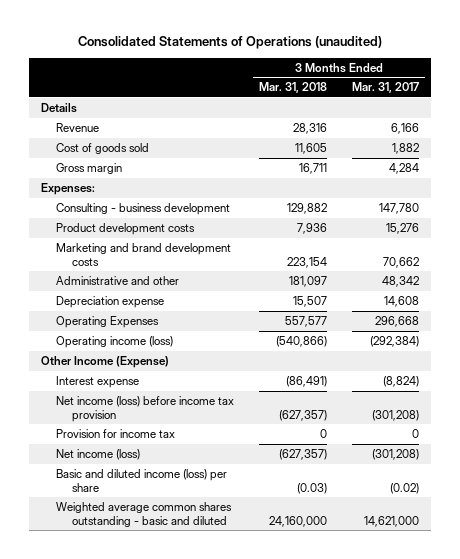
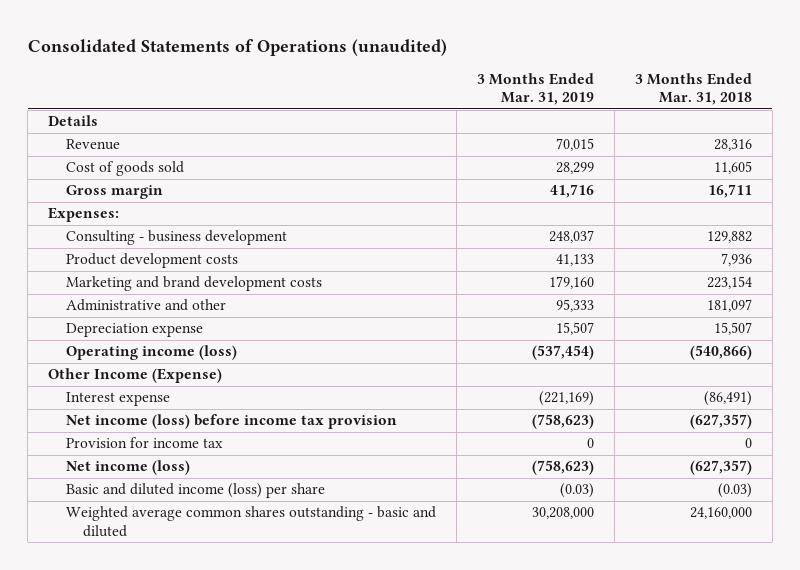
- | 3 Months Ended Mar. 31, 2018 | 3 Months Ended Mar. 31, 2017
+ | 3 Months Ended Mar. 31, 2019 | 3 Months Ended Mar. 31, 2018
- Operating Expenses | 557,577 | 296,668

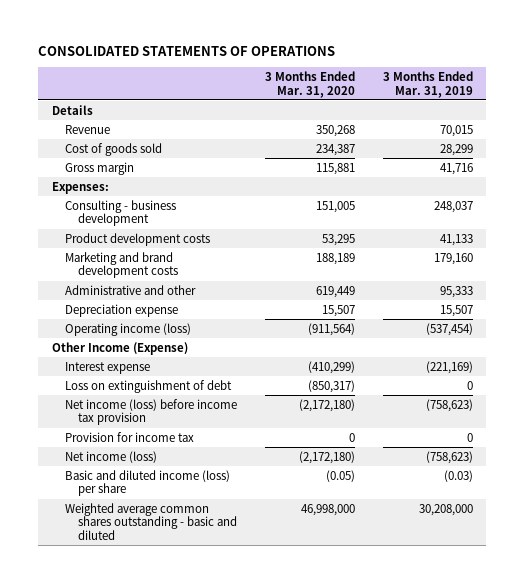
- Consolidated Statements of Operations (unaudited)
+ CONSOLIDATED STATEMENTS OF OPERATIONS
- | 3 Months Ended Mar. 31, 2019 | 3 Months Ended Mar. 31, 2018
+ | 3 Months Ended Mar. 31, 2020 | 3 Months Ended Mar. 31, 2019
+ Loss on extinguishment of debt | (850,317) | 0

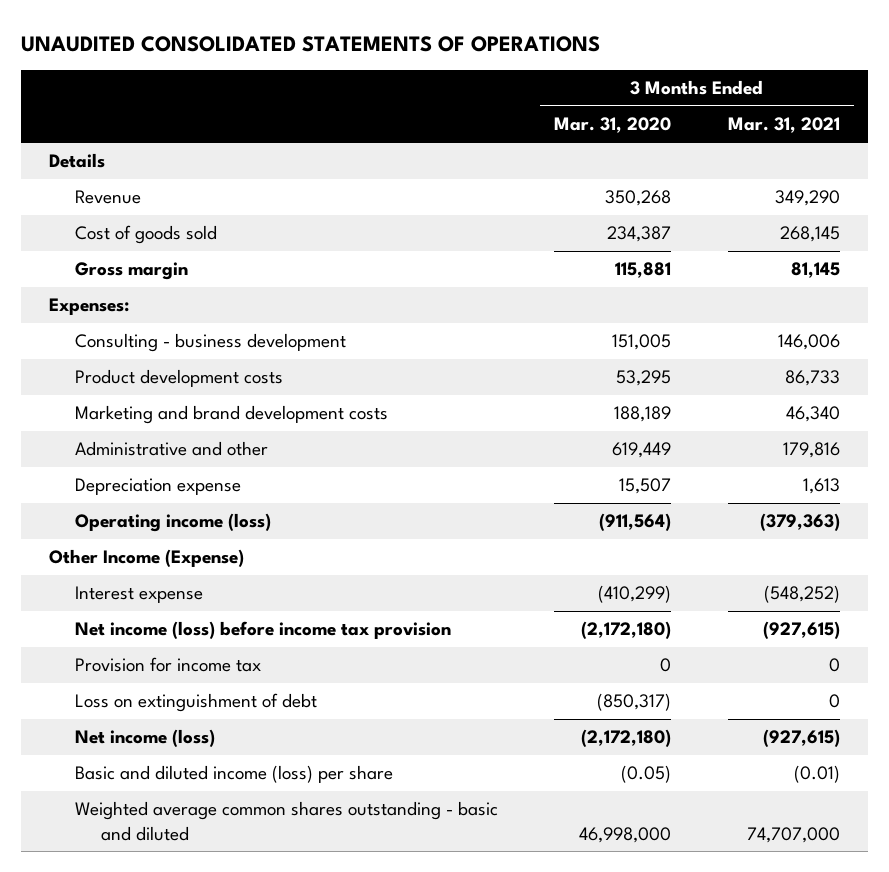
- CONSOLIDATED STATEMENTS OF OPERATIONS
+ UNAUDITED CONSOLIDATED STATEMENTS OF OPERATIONS
- | 3 Months Ended Mar. 31, 2020 | 3 Months Ended Mar. 31, 2019
+ | 3 Months Ended Mar. 31, 2020 | 3 Months Ended Mar. 31, 2021
moved down: Loss on extinguishment of debt | (850,317) | 0

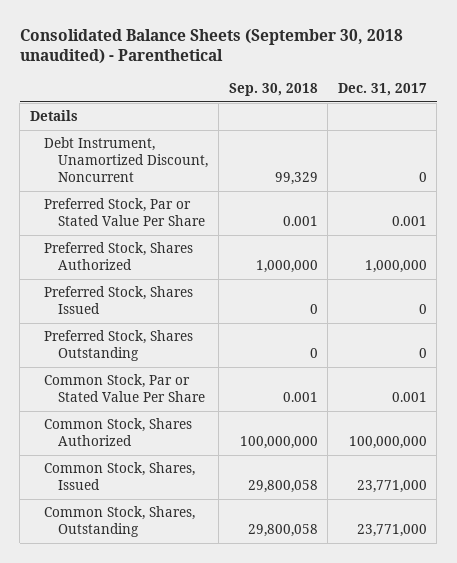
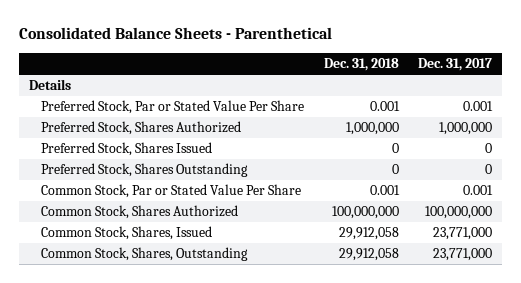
- Consolidated Balance Sheets (September 30, 2018 unaudited) - Parenthetical
+ Consolidated Balance Sheets - Parenthetical
- | Sep. 30, 2018 | Dec. 31, 2017
+ | Dec. 31, 2018 | Dec. 31, 2017
- Debt Instrument, Unamortized Discount, Noncurrent | 99,329 | 0

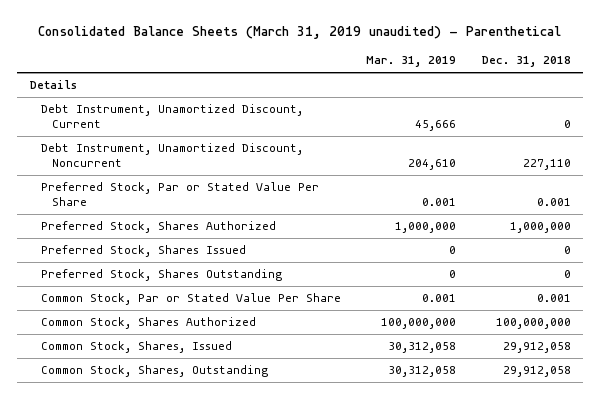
- Consolidated Balance Sheets - Parenthetical
+ Consolidated Balance Sheets (March 31, 2019 unaudited) - Parenthetical
- | Dec. 31, 2018 | Dec. 31, 2017
+ | Mar. 31, 2019 | Dec. 31, 2018
+ Debt Instrument, Unamortized Discount, Current | 45,666 | 0
+ Debt Instrument, Unamortized Discount, Noncurrent | 204,610 | 227,110

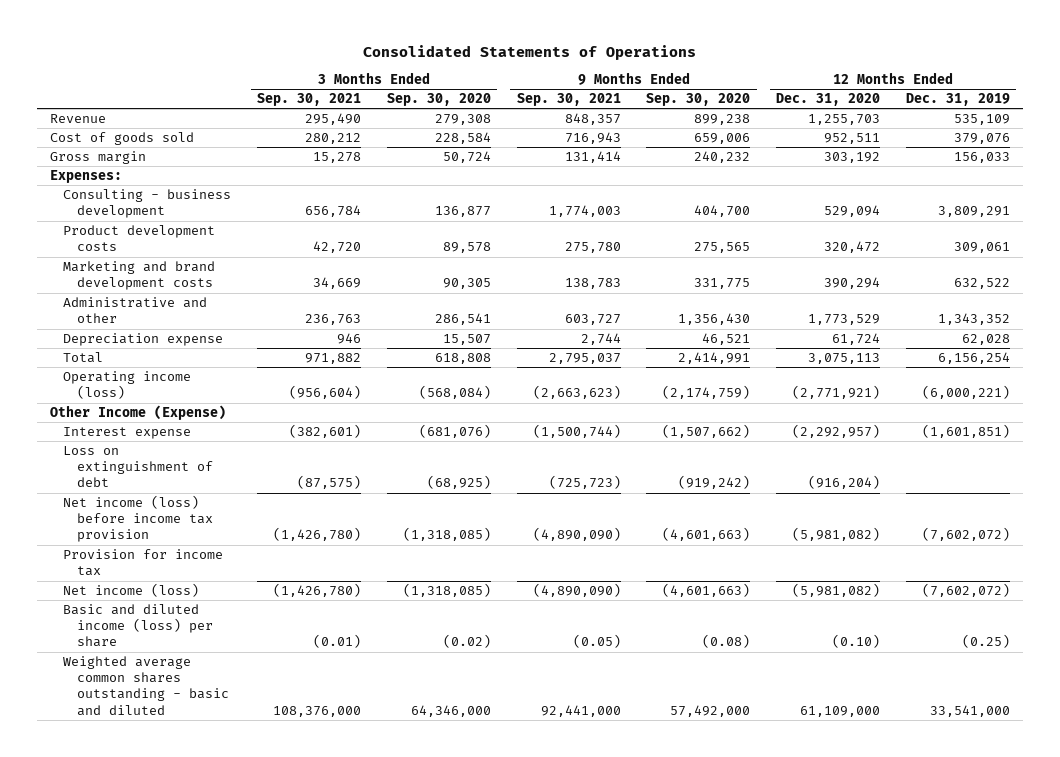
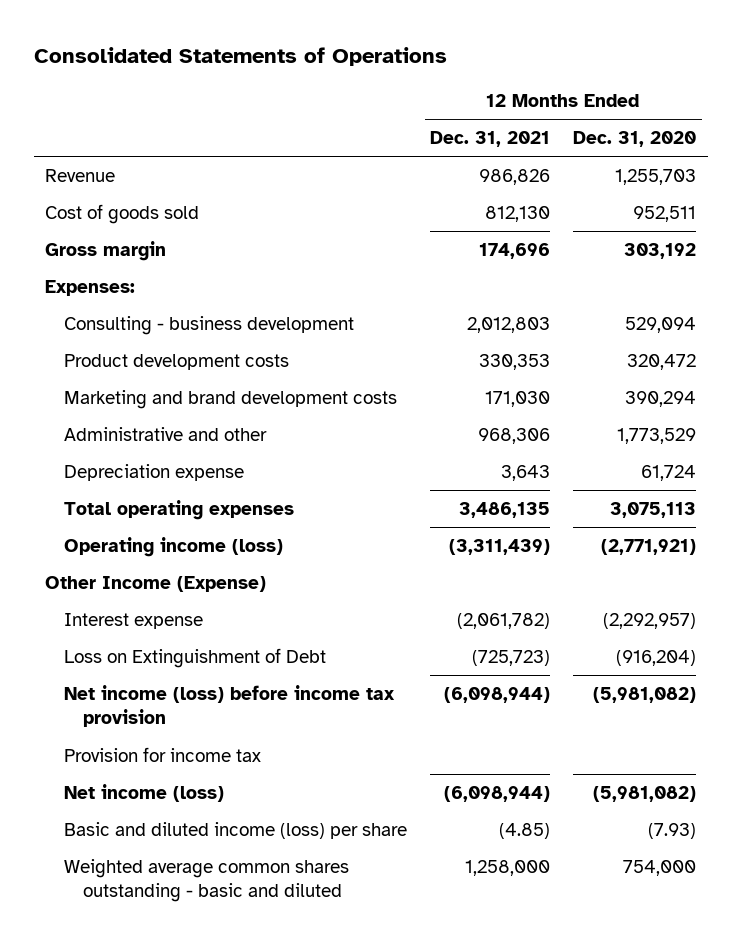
- | 3 Months Ended Sep. 30, 2021 | 3 Months Ended Sep. 30, 2020 | 9 Months Ended Sep. 30, 2021 | 9 Months Ended Sep. 30, 2020 | 12 Months Ended Dec. 31, 2020 | 12 Months Ended Dec. 31, 2019
+ | 12 Months Ended Dec. 31, 2021 | 12 Months Ended Dec. 31, 2020
- Total | 971,882 | 618,808 | 2,795,037 | 2,414,991 | 3,075,113 | 6,156,254
+ Total operating expenses | 3,486,135 | 3,075,113
- Loss on extinguishment of debt | (87,575) | (68,925) | (725,723) | (919,242) | (916,204) |
+ Loss on Extinguishment of Debt | (725,723) | (916,204)
- Basic and diluted income (loss) per share | (0.01) | (0.02) | (0.05) | (0.08) | (0.10) | (0.25)
- Weighted average common shares outstanding - basic and diluted | 108,376,000 | 64,346,000 | 92,441,000 | 57,492,000 | 61,109,000 | 33,541,000
+ Basic and diluted income (loss) per share | (4.85) | (7.93)
+ Weighted average common shares outstanding - basic and diluted | 1,258,000 | 754,000

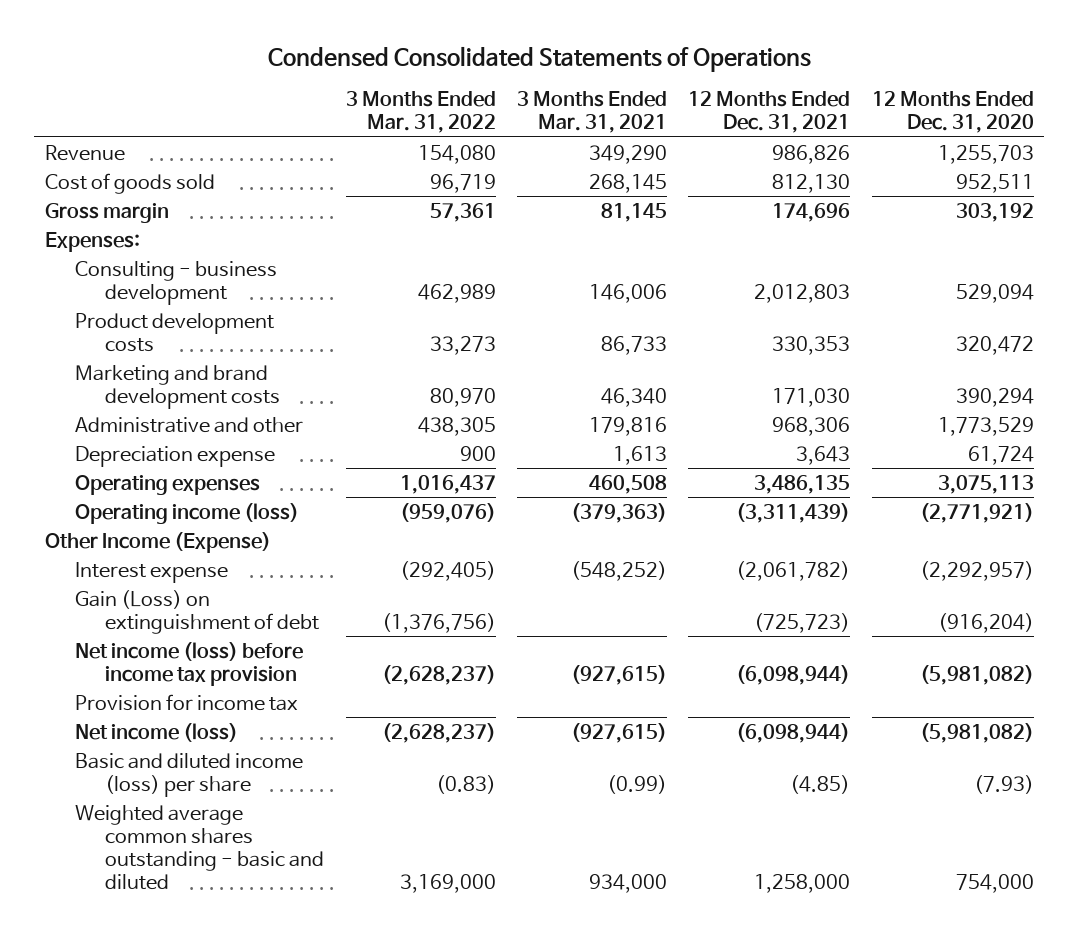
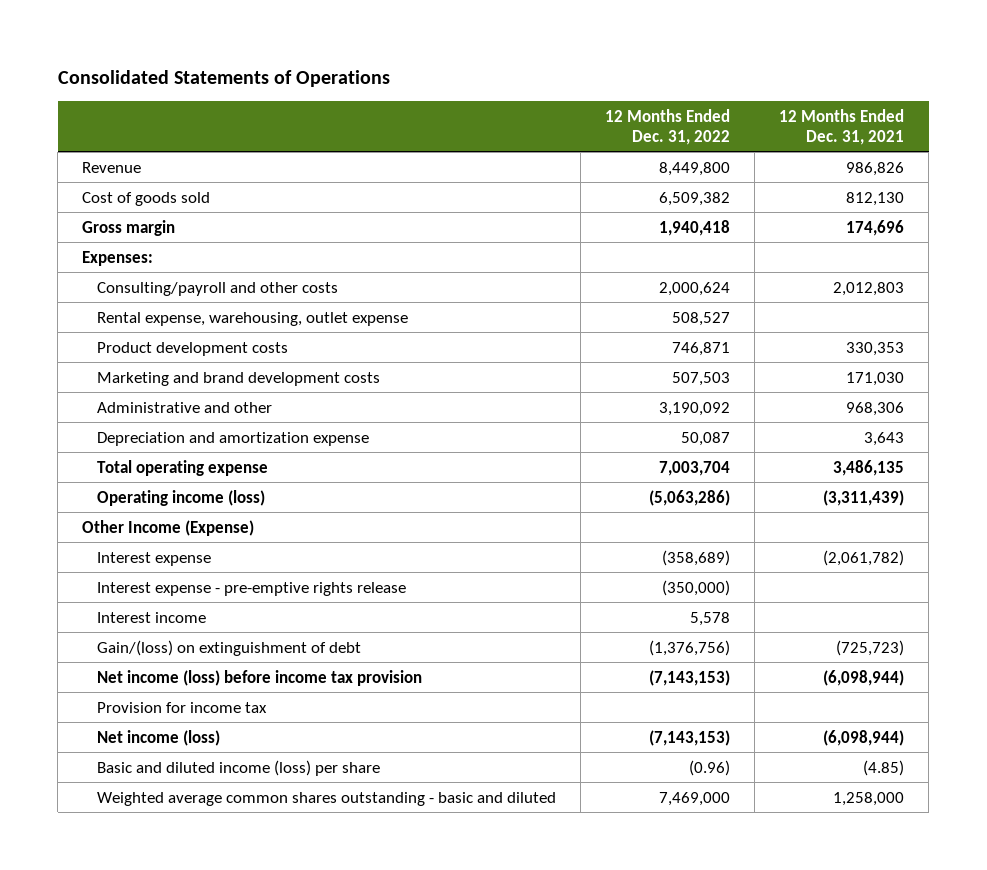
- Condensed Consolidated Statements of Operations
+ Consolidated Statements of Operations
- | 3 Months Ended Mar. 31, 2022 | 3 Months Ended Mar. 31, 2021 | 12 Months Ended Dec. 31, 2021 | 12 Months Ended Dec. 31, 2020
+ | 12 Months Ended Dec. 31, 2022 | 12 Months Ended Dec. 31, 2021
- Consulting - business development | 462,989 | 146,006 | 2,012,803 | 529,094
+ Consulting/payroll and other costs | 2,000,624 | 2,012,803
+ Rental expense, warehousing, outlet expense | 508,527 |
- Depreciation expense | 900 | 1,613 | 3,643 | 61,724
- Operating expenses | 1,016,437 | 460,508 | 3,486,135 | 3,075,113
+ Depreciation and amortization expense | 50,087 | 3,643
+ Total operating expense | 7,003,704 | 3,486,135
- Gain (Loss) on extinguishment of debt | (1,376,756) | | (725,723) | (916,204)
+ Interest expense - pre-emptive rights release | (350,000) |
+ Interest income | 5,578 |
+ Gain/(loss) on extinguishment of debt | (1,376,756) | (725,723)

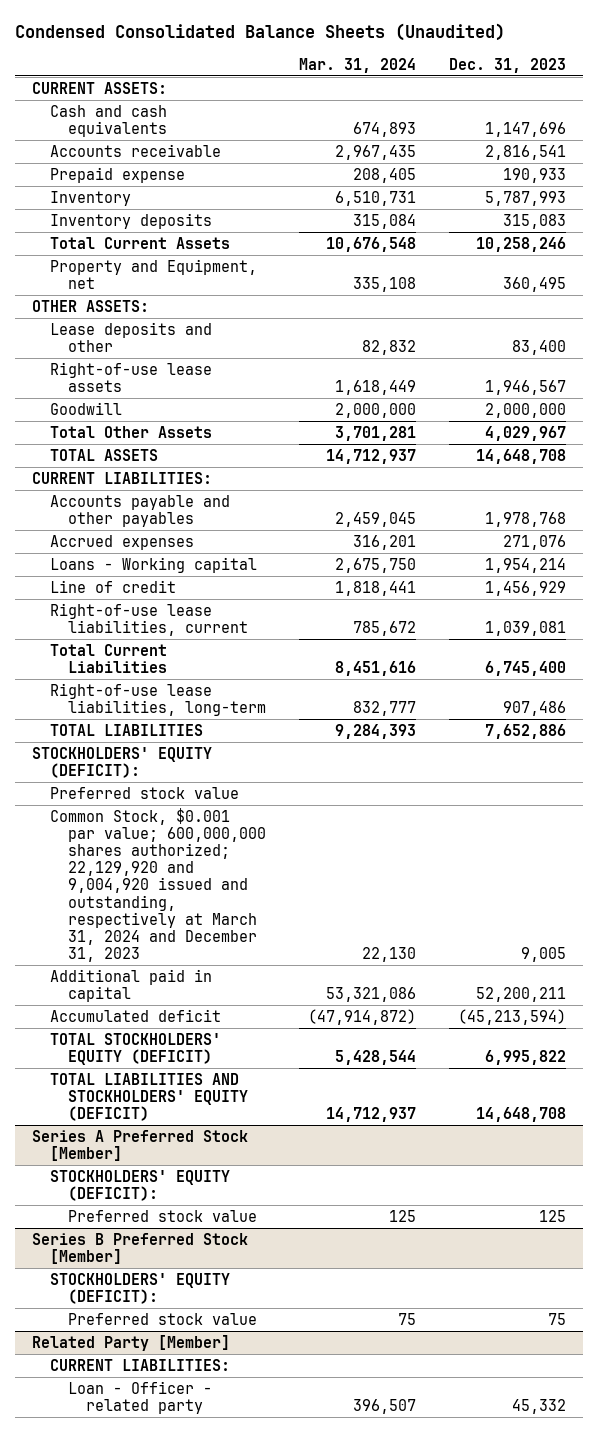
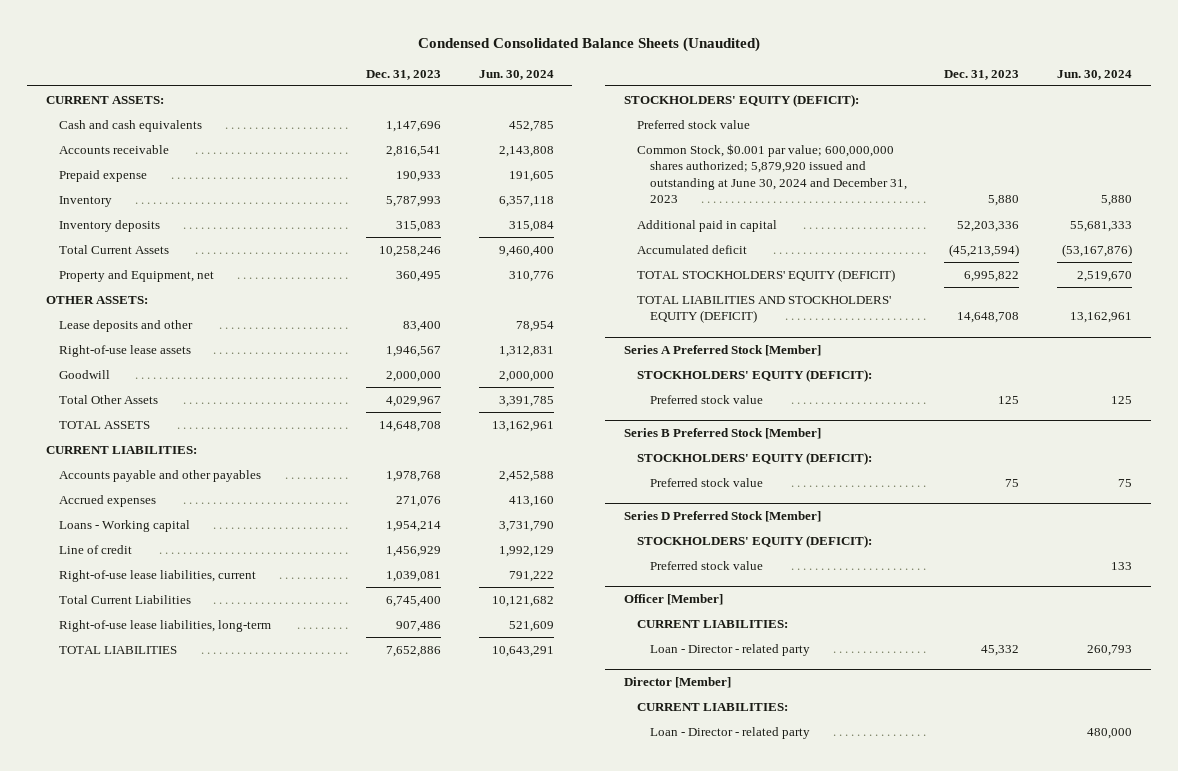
- | Mar. 31, 2024 | Dec. 31, 2023
+ | Dec. 31, 2023 | Jun. 30, 2024
- Common Stock, $0.001 par value; 600,000,000 shares authorized; 22,129,920 and 9,004,920 issued and outstanding, respectively at March 31, 2024 and December 31, 2023 | 22,130 | 9,005
- Additional paid in capital | 53,321,086 | 52,200,211
+ Common Stock, $0.001 par value; 600,000,000 shares authorized; 5,879,920 issued and outstanding at June 30, 2024 and December 31, 2023 | 5,880 | 5,880
+ Additional paid in capital | 52,203,336 | 55,681,333
- Related Party [Member]
+ Series D Preferred Stock [Member]
+ STOCKHOLDERS' EQUITY (DEFICIT):
+ Preferred stock value | | 133
+ Officer [Member]
- Loan - Officer - related party | 396,507 | 45,332
+ Loan - Director - related party | 45,332 | 260,793
+ Director [Member]
+ CURRENT LIABILITIES:
+ Loan - Director - related party | | 480,000

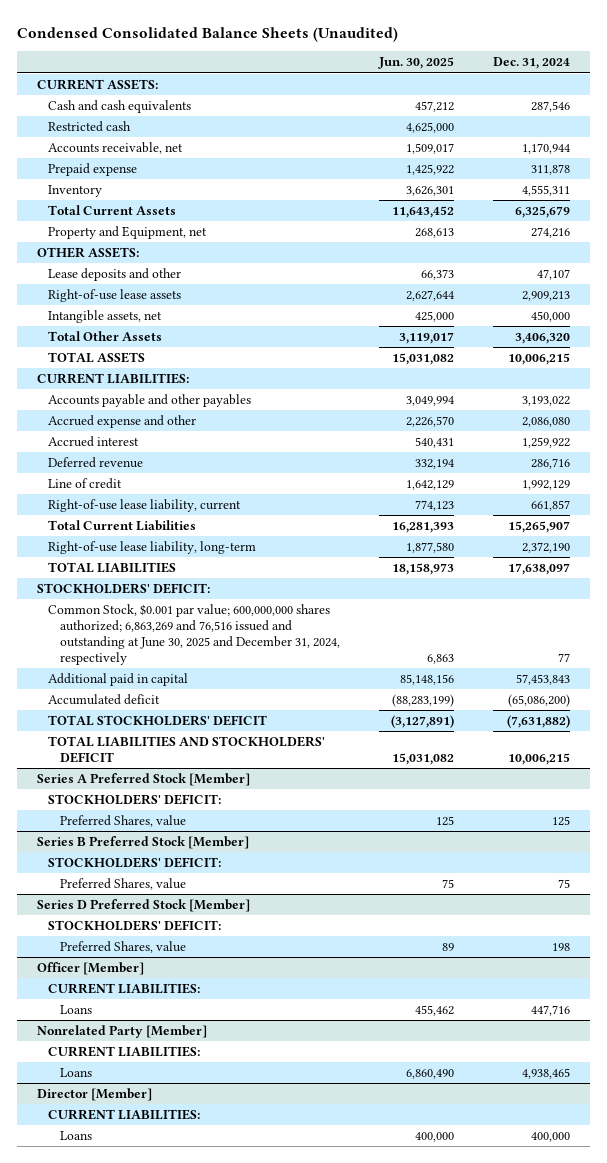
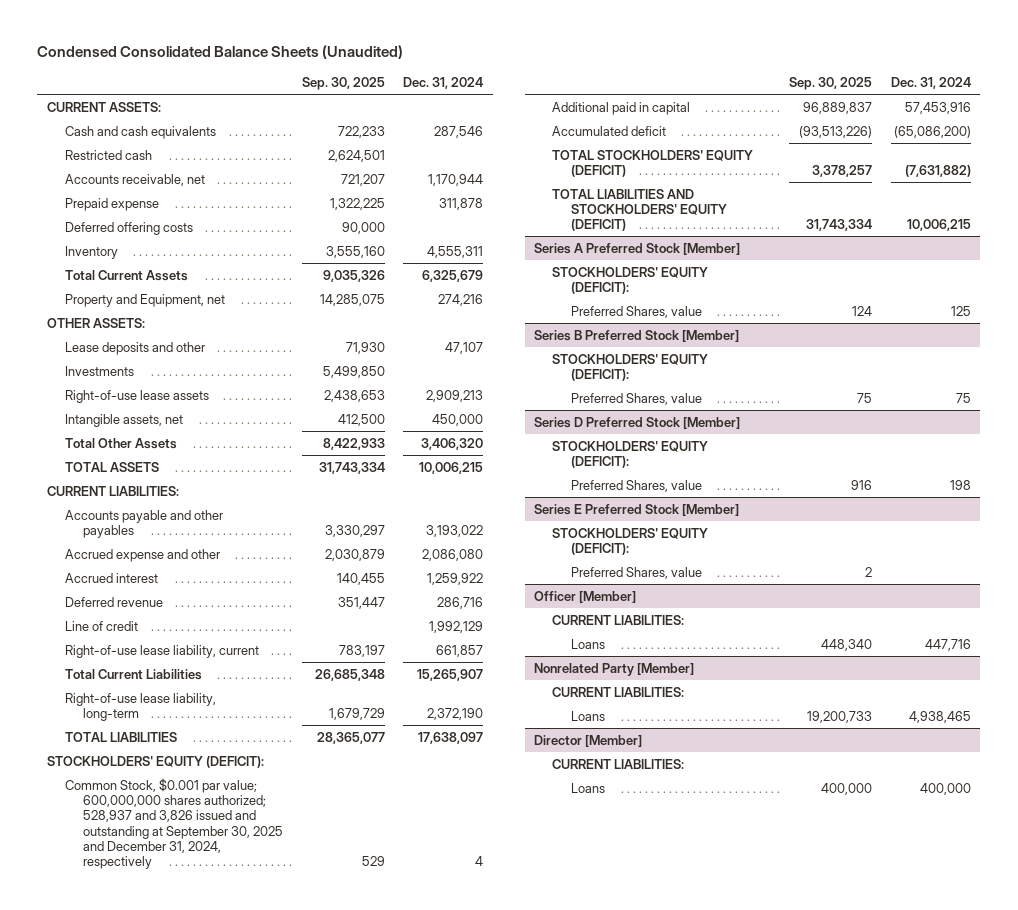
- | Jun. 30, 2025 | Dec. 31, 2024
+ | Sep. 30, 2025 | Dec. 31, 2024
+ Deferred offering costs | 90,000 |
+ Investments | 5,499,850 |
- STOCKHOLDERS' DEFICIT:
- Common Stock, $0.001 par value; 600,000,000 shares authorized; 6,863,269 and 76,516 issued and outstanding at June 30, 2025 and December 31, 2024, respectively | 6,863 | 77
- Additional paid in capital | 85,148,156 | 57,453,843
+ STOCKHOLDERS' EQUITY (DEFICIT):
+ Common Stock, $0.001 par value; 600,000,000 shares authorized; 528,937 and 3,826 issued and outstanding at September 30, 2025 and December 31, 2024, respectively | 529 | 4
+ Additional paid in capital | 96,889,837 | 57,453,916
- TOTAL STOCKHOLDERS' DEFICIT | (3,127,891) | (7,631,882)
- TOTAL LIABILITIES AND STOCKHOLDERS' DEFICIT | 15,031,082 | 10,006,215
+ TOTAL STOCKHOLDERS' EQUITY (DEFICIT) | 3,378,257 | (7,631,882)
+ TOTAL LIABILITIES AND STOCKHOLDERS' EQUITY (DEFICIT) | 31,743,334 | 10,006,215
@ Series A Preferred Stock [Member]
- STOCKHOLDERS' DEFICIT:
+ STOCKHOLDERS' EQUITY (DEFICIT):
@ Series B Preferred Stock [Member]
- STOCKHOLDERS' DEFICIT:
+ STOCKHOLDERS' EQUITY (DEFICIT):
@ Series D Preferred Stock [Member]
- STOCKHOLDERS' DEFICIT:
+ STOCKHOLDERS' EQUITY (DEFICIT):
+ Series E Preferred Stock [Member]
+ STOCKHOLDERS' EQUITY (DEFICIT):
+ Preferred Shares, value | 2 |

